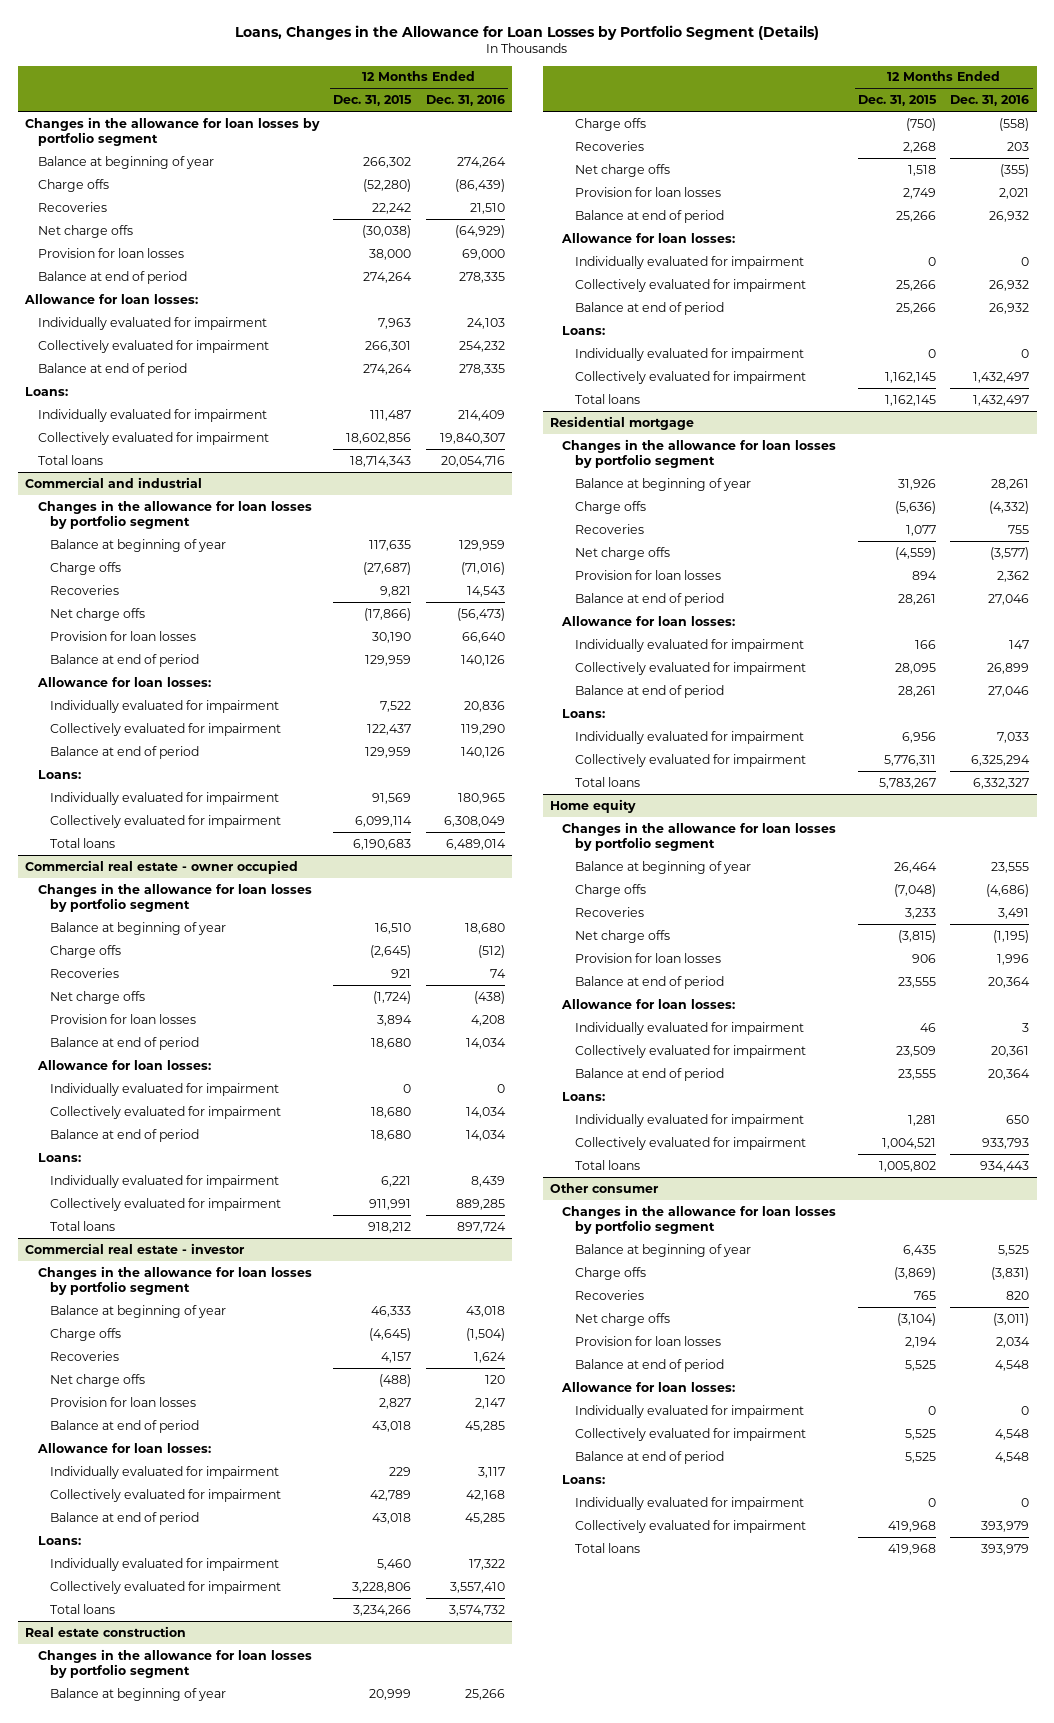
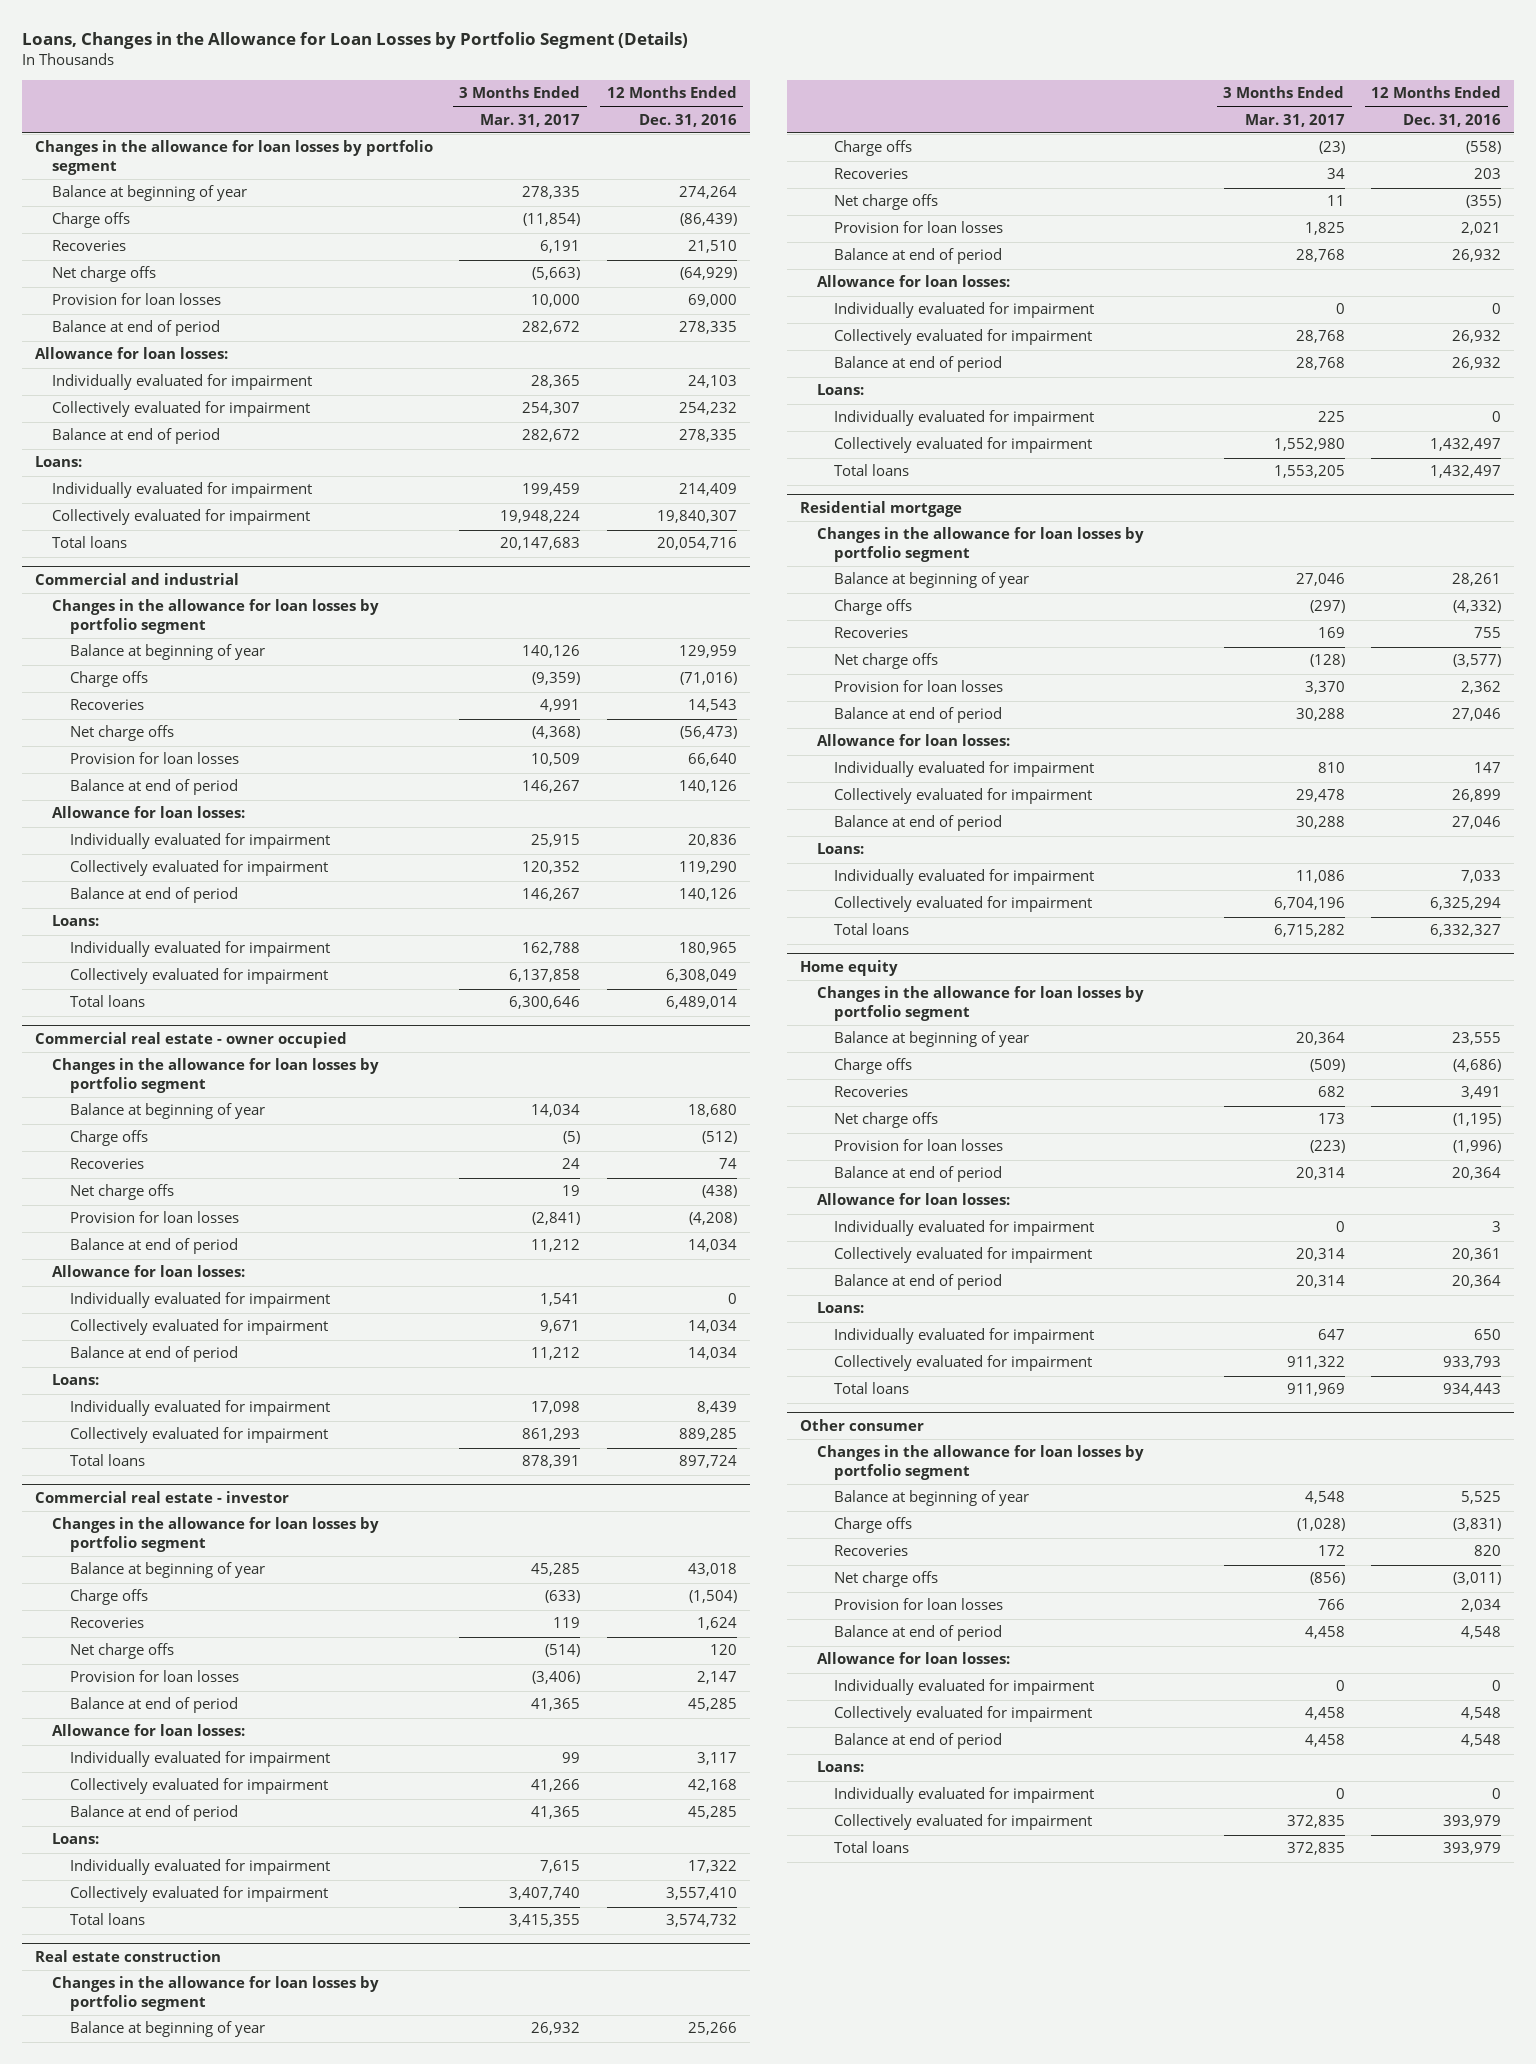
- | 12 Months Ended Dec. 31, 2015 | 12 Months Ended Dec. 31, 2016
+ | 3 Months Ended Mar. 31, 2017 | 12 Months Ended Dec. 31, 2016
@ Commercial real estate - owner occupied
- Provision for loan losses | 3,894 | 4,208
+ Provision for loan losses | (2,841) | (4,208)
@ Home equity
- Provision for loan losses | 906 | 1,996
+ Provision for loan losses | (223) | (1,996)

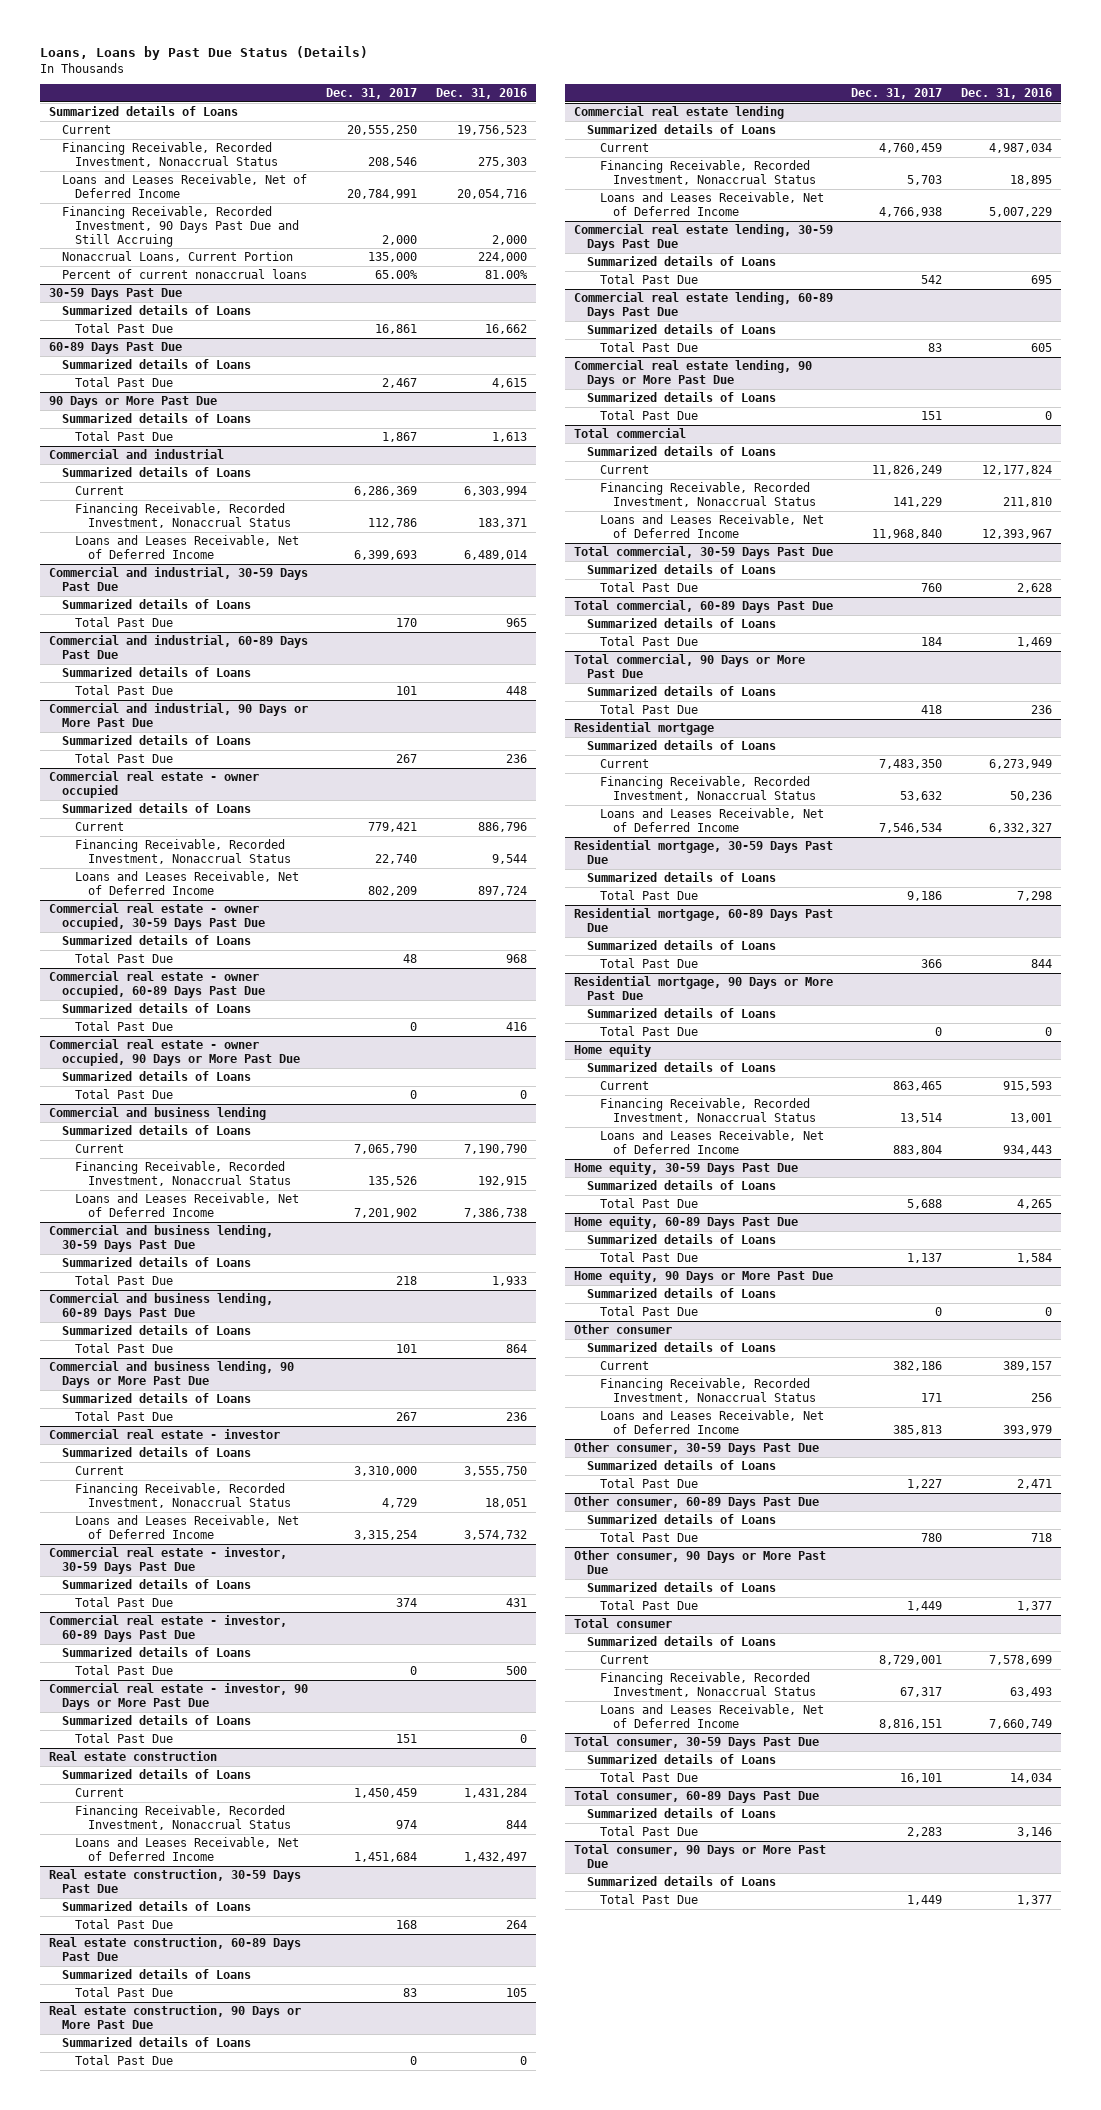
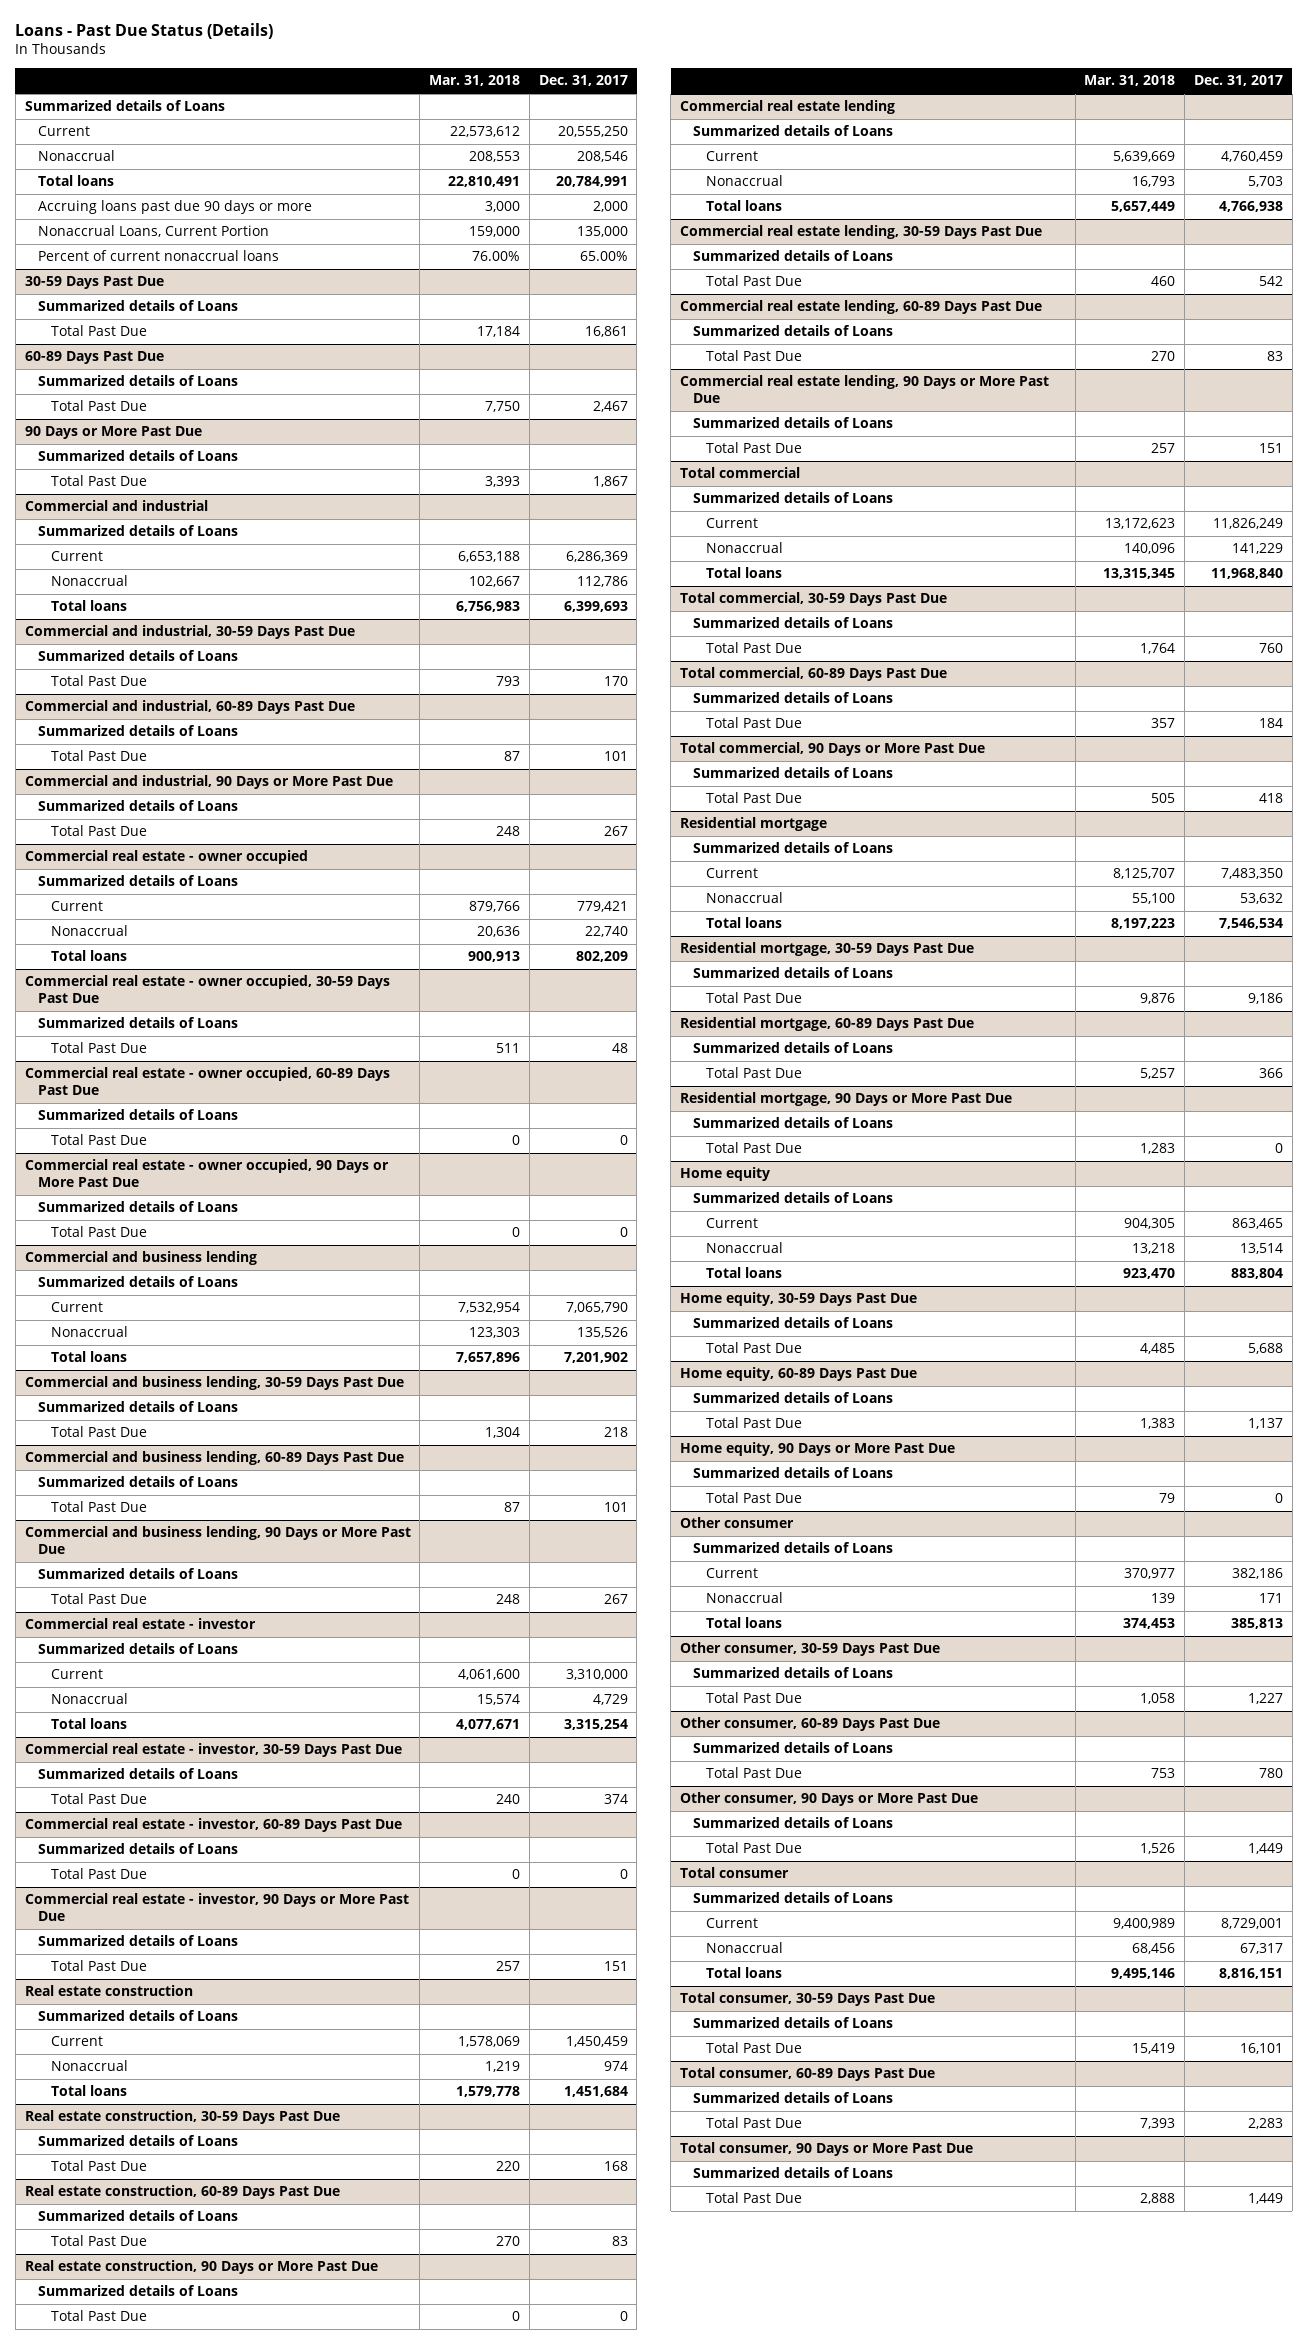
- Loans, Loans by Past Due Status (Details)
+ Loans - Past Due Status (Details)
- | Dec. 31, 2017 | Dec. 31, 2016
+ | Mar. 31, 2018 | Dec. 31, 2017
- Financing Receivable, Recorded Investment, Nonaccrual Status | 208,546 | 275,303
- Loans and Leases Receivable, Net of Deferred Income | 20,784,991 | 20,054,716
- Financing Receivable, Recorded Investment, 90 Days Past Due and Still Accruing | 2,000 | 2,000
+ Nonaccrual | 208,553 | 208,546
+ Total loans | 22,810,491 | 20,784,991
+ Accruing loans past due 90 days or more | 3,000 | 2,000
@ Commercial and industrial
- Financing Receivable, Recorded Investment, Nonaccrual Status | 112,786 | 183,371
- Loans and Leases Receivable, Net of Deferred Income | 6,399,693 | 6,489,014
+ Nonaccrual | 102,667 | 112,786
+ Total loans | 6,756,983 | 6,399,693
@ Commercial real estate - owner occupied
- Financing Receivable, Recorded Investment, Nonaccrual Status | 22,740 | 9,544
- Loans and Leases Receivable, Net of Deferred Income | 802,209 | 897,724
+ Nonaccrual | 20,636 | 22,740
+ Total loans | 900,913 | 802,209
@ Commercial and business lending
- Financing Receivable, Recorded Investment, Nonaccrual Status | 135,526 | 192,915
- Loans and Leases Receivable, Net of Deferred Income | 7,201,902 | 7,386,738
+ Nonaccrual | 123,303 | 135,526
+ Total loans | 7,657,896 | 7,201,902
@ Commercial real estate - investor
- Financing Receivable, Recorded Investment, Nonaccrual Status | 4,729 | 18,051
- Loans and Leases Receivable, Net of Deferred Income | 3,315,254 | 3,574,732
+ Nonaccrual | 15,574 | 4,729
+ Total loans | 4,077,671 | 3,315,254
@ Real estate construction
- Financing Receivable, Recorded Investment, Nonaccrual Status | 974 | 844
- Loans and Leases Receivable, Net of Deferred Income | 1,451,684 | 1,432,497
+ Nonaccrual | 1,219 | 974
+ Total loans | 1,579,778 | 1,451,684
@ Commercial real estate lending
- Financing Receivable, Recorded Investment, Nonaccrual Status | 5,703 | 18,895
- Loans and Leases Receivable, Net of Deferred Income | 4,766,938 | 5,007,229
+ Nonaccrual | 16,793 | 5,703
+ Total loans | 5,657,449 | 4,766,938
@ Total commercial
- Financing Receivable, Recorded Investment, Nonaccrual Status | 141,229 | 211,810
- Loans and Leases Receivable, Net of Deferred Income | 11,968,840 | 12,393,967
+ Nonaccrual | 140,096 | 141,229
+ Total loans | 13,315,345 | 11,968,840
@ Residential mortgage
- Financing Receivable, Recorded Investment, Nonaccrual Status | 53,632 | 50,236
- Loans and Leases Receivable, Net of Deferred Income | 7,546,534 | 6,332,327
+ Nonaccrual | 55,100 | 53,632
+ Total loans | 8,197,223 | 7,546,534
@ Home equity
- Financing Receivable, Recorded Investment, Nonaccrual Status | 13,514 | 13,001
- Loans and Leases Receivable, Net of Deferred Income | 883,804 | 934,443
+ Nonaccrual | 13,218 | 13,514
+ Total loans | 923,470 | 883,804
@ Other consumer
- Financing Receivable, Recorded Investment, Nonaccrual Status | 171 | 256
- Loans and Leases Receivable, Net of Deferred Income | 385,813 | 393,979
+ Nonaccrual | 139 | 171
+ Total loans | 374,453 | 385,813
@ Total consumer
- Financing Receivable, Recorded Investment, Nonaccrual Status | 67,317 | 63,493
- Loans and Leases Receivable, Net of Deferred Income | 8,816,151 | 7,660,749
+ Nonaccrual | 68,456 | 67,317
+ Total loans | 9,495,146 | 8,816,151

